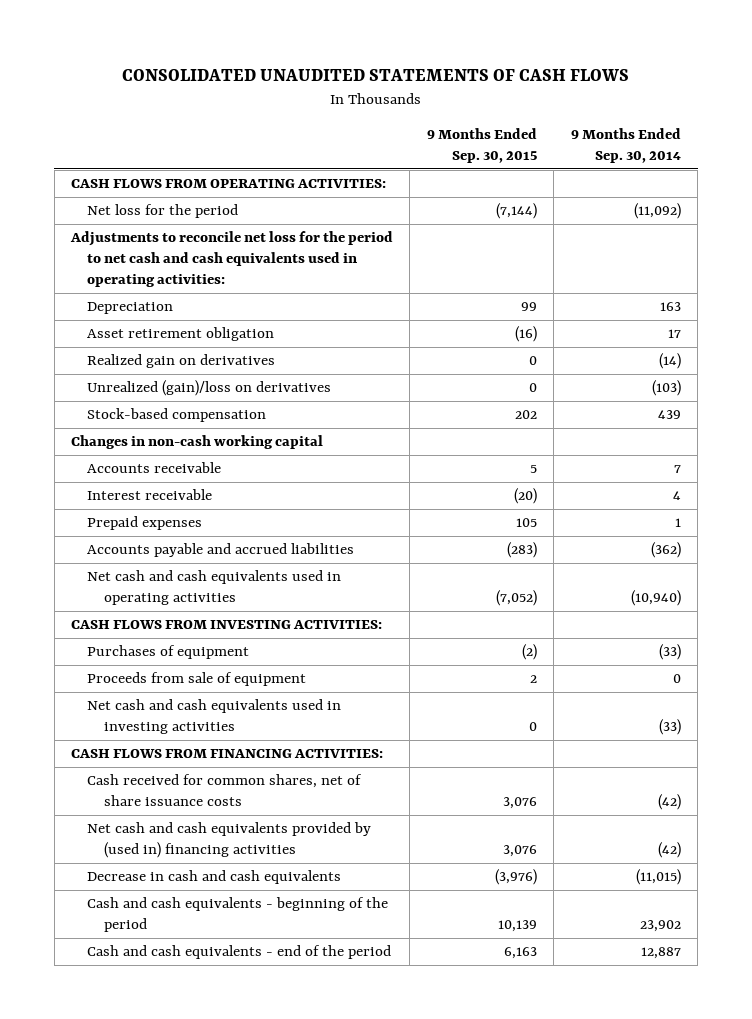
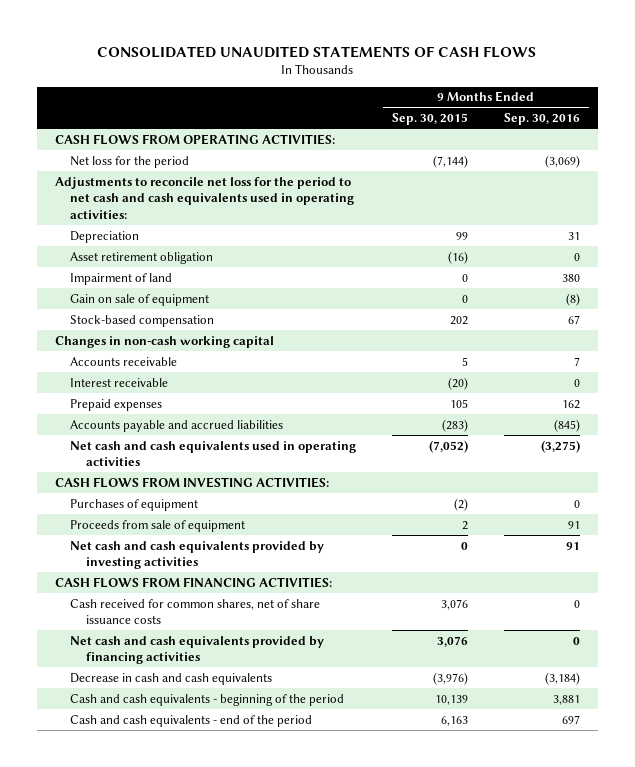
- | 9 Months Ended Sep. 30, 2015 | 9 Months Ended Sep. 30, 2014
+ | 9 Months Ended Sep. 30, 2015 | 9 Months Ended Sep. 30, 2016
- Realized gain on derivatives | 0 | (14)
- Unrealized (gain)/loss on derivatives | 0 | (103)
+ Impairment of land | 0 | 380
+ Gain on sale of equipment | 0 | (8)
- Net cash and cash equivalents used in investing activities | 0 | (33)
+ Net cash and cash equivalents provided by investing activities | 0 | 91
- Net cash and cash equivalents provided by (used in) financing activities | 3,076 | (42)
+ Net cash and cash equivalents provided by financing activities | 3,076 | 0

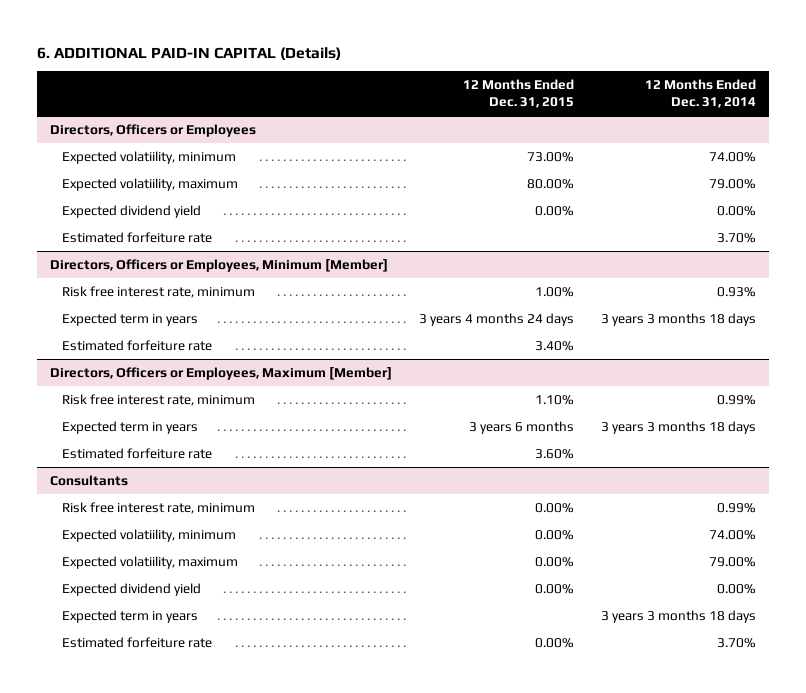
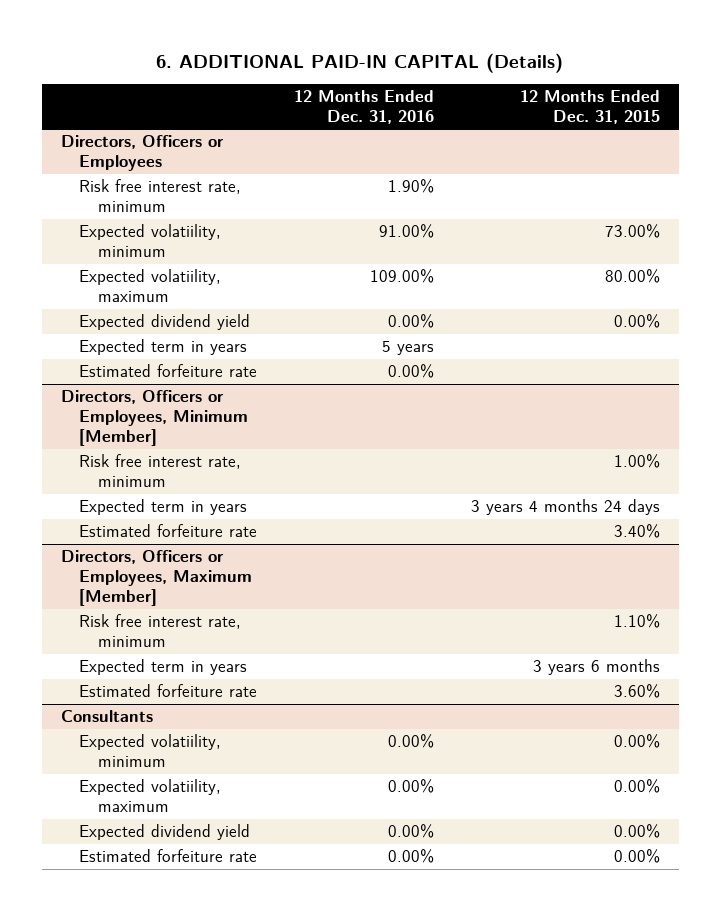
- | 12 Months Ended Dec. 31, 2015 | 12 Months Ended Dec. 31, 2014
+ | 12 Months Ended Dec. 31, 2016 | 12 Months Ended Dec. 31, 2015
@ Directors, Officers or Employees
+ Risk free interest rate, minimum | 1.90% |
+ Expected term in years | 5 years |
@ Consultants
- Risk free interest rate, minimum | 0.00% | 0.99%
- Expected term in years | | 3 years 3 months 18 days

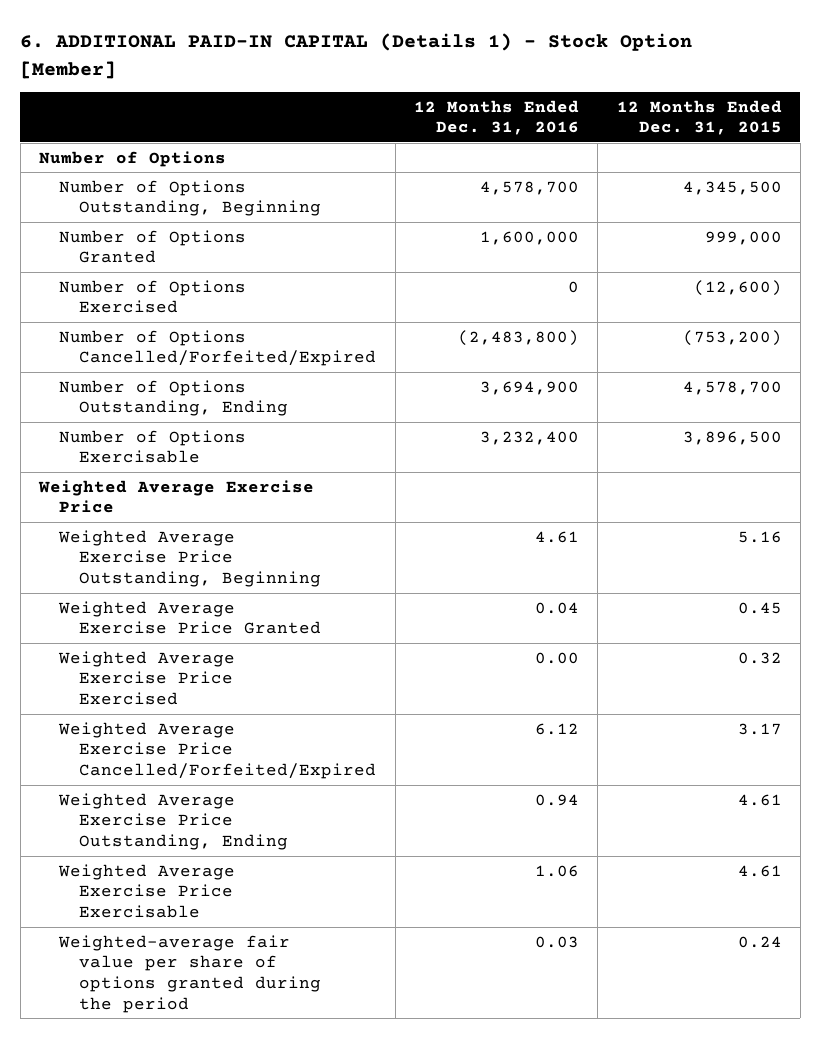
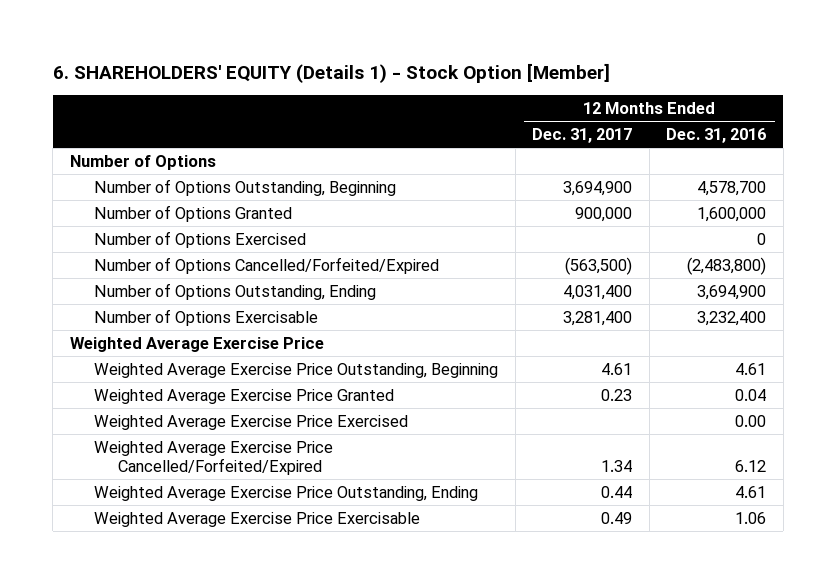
- 6. ADDITIONAL PAID-IN CAPITAL (Details 1) - Stock Option [Member]
+ 6. SHAREHOLDERS' EQUITY (Details 1) - Stock Option [Member]
- | 12 Months Ended Dec. 31, 2016 | 12 Months Ended Dec. 31, 2015
+ | 12 Months Ended Dec. 31, 2017 | 12 Months Ended Dec. 31, 2016
- Weighted Average Exercise Price Outstanding, Ending | 0.94 | 4.61
+ Weighted Average Exercise Price Outstanding, Ending | 0.44 | 4.61
- Weighted-average fair value per share of options granted during the period | 0.03 | 0.24

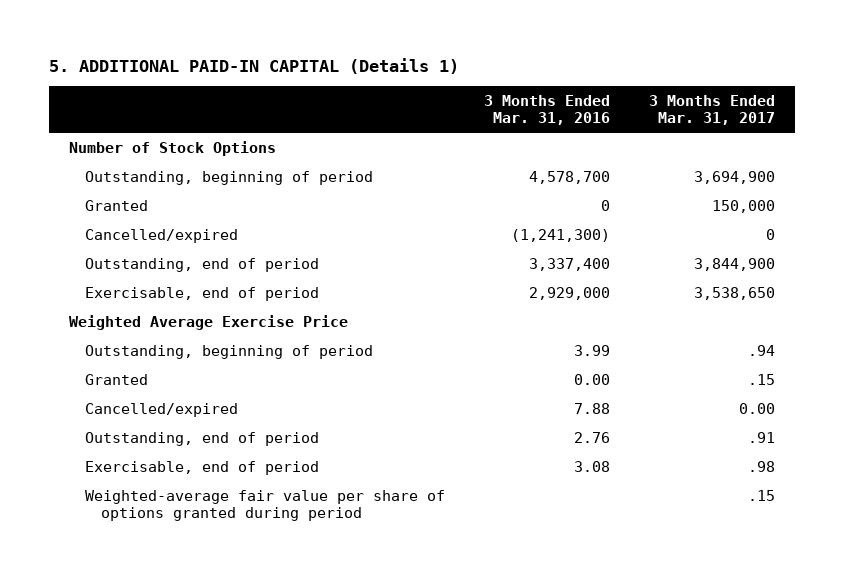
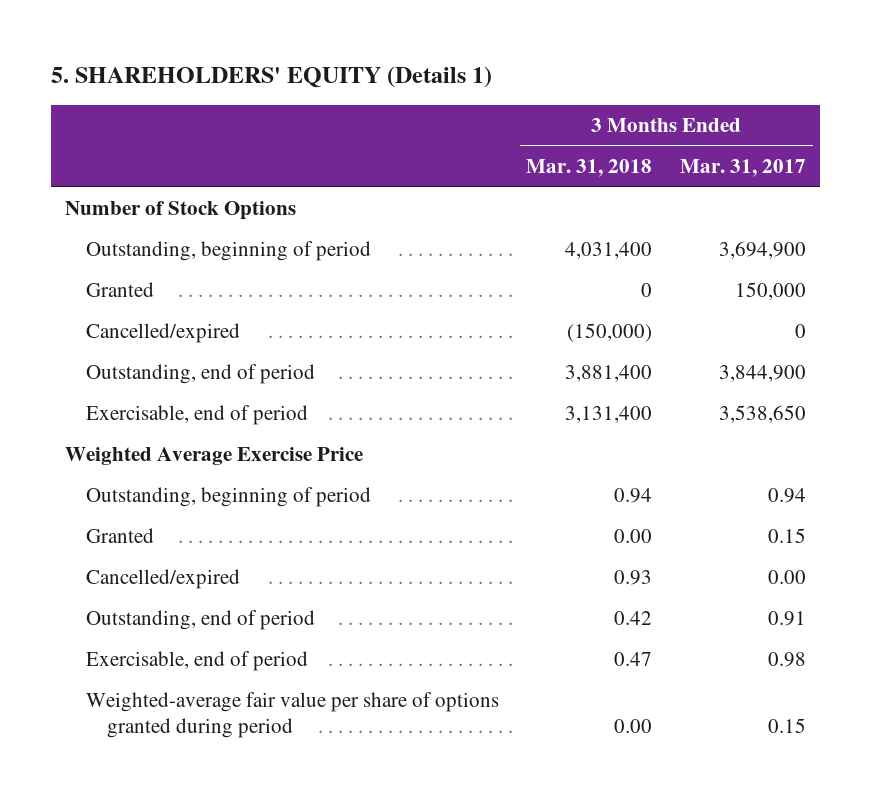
- 5. ADDITIONAL PAID-IN CAPITAL (Details 1)
+ 5. SHAREHOLDERS' EQUITY (Details 1)
- | 3 Months Ended Mar. 31, 2016 | 3 Months Ended Mar. 31, 2017
+ | 3 Months Ended Mar. 31, 2018 | 3 Months Ended Mar. 31, 2017
- Outstanding, beginning of period | 3.99 | .94
- Granted | 0.00 | .15
+ Outstanding, beginning of period | 0.94 | 0.94
+ Granted | 0.00 | 0.15
- Outstanding, end of period | 2.76 | .91
- Exercisable, end of period | 3.08 | .98
- Weighted-average fair value per share of options granted during period | | .15
+ Outstanding, end of period | 0.42 | 0.91
+ Exercisable, end of period | 0.47 | 0.98
+ Weighted-average fair value per share of options granted during period | 0.00 | 0.15

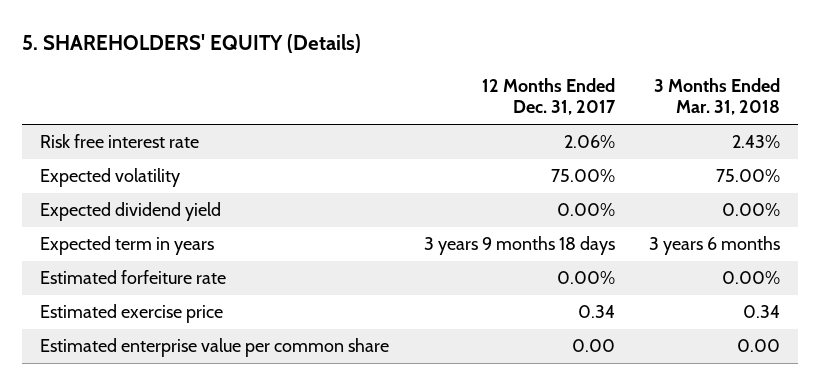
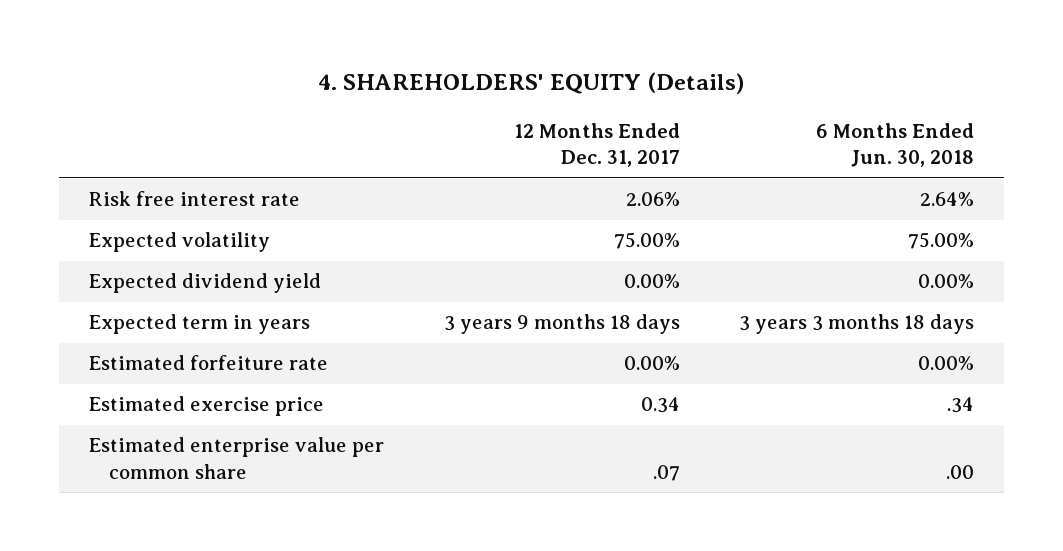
- 5. SHAREHOLDERS' EQUITY (Details)
+ 4. SHAREHOLDERS' EQUITY (Details)
- | 12 Months Ended Dec. 31, 2017 | 3 Months Ended Mar. 31, 2018
+ | 12 Months Ended Dec. 31, 2017 | 6 Months Ended Jun. 30, 2018
- Estimated enterprise value per common share | 0.00 | 0.00
+ Estimated enterprise value per common share | .07 | .00

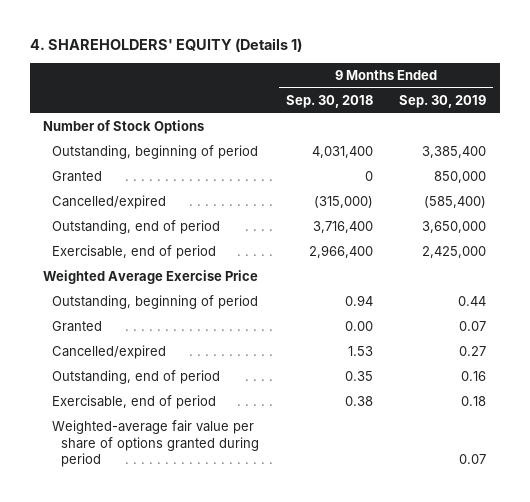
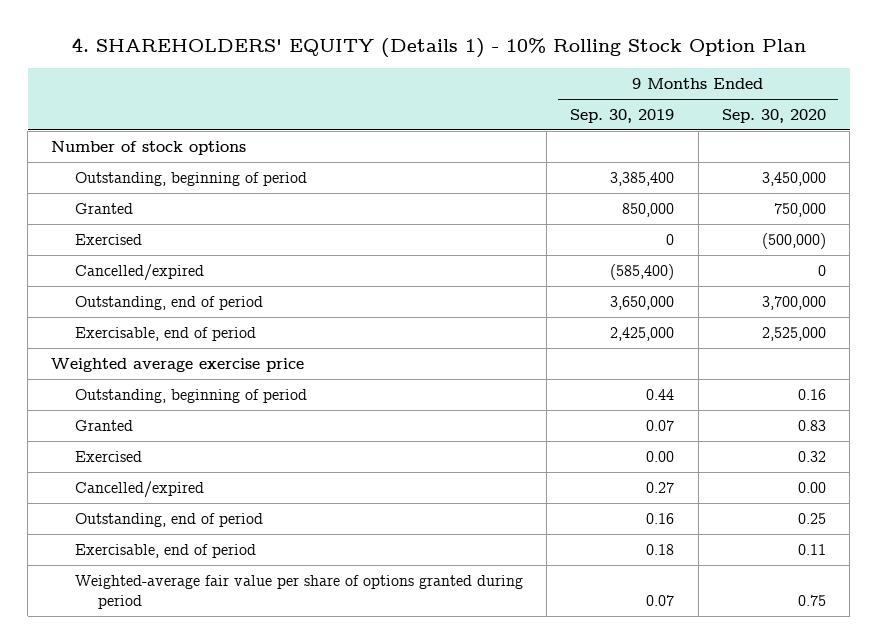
- 4. SHAREHOLDERS' EQUITY (Details 1)
+ 4. SHAREHOLDERS' EQUITY (Details 1) - 10% Rolling Stock Option Plan
- | 9 Months Ended Sep. 30, 2018 | 9 Months Ended Sep. 30, 2019
+ | 9 Months Ended Sep. 30, 2019 | 9 Months Ended Sep. 30, 2020
- Number of Stock Options
+ Number of stock options
+ Exercised | 0 | (500,000)
- Weighted Average Exercise Price
+ Weighted average exercise price
+ Exercised | 0.00 | 0.32

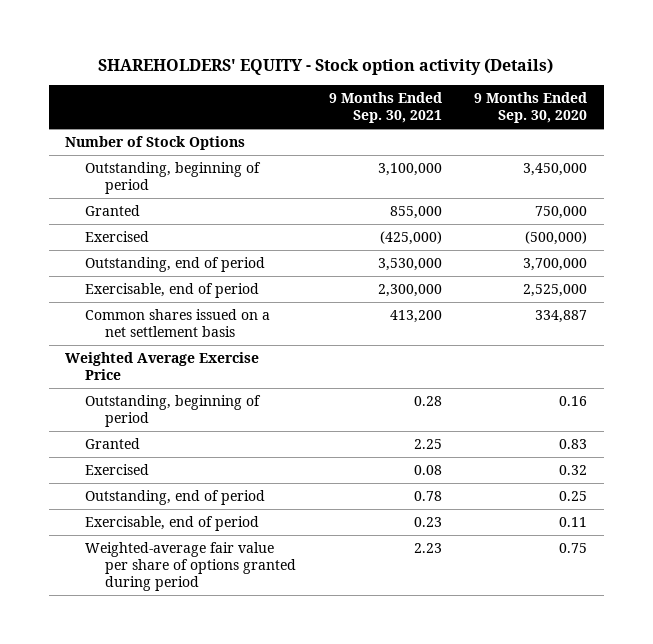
- 4. SHAREHOLDERS' EQUITY (Details 1) - 10% Rolling Stock Option Plan
+ SHAREHOLDERS' EQUITY - Stock option activity (Details)
- | 9 Months Ended Sep. 30, 2019 | 9 Months Ended Sep. 30, 2020
+ | 9 Months Ended Sep. 30, 2021 | 9 Months Ended Sep. 30, 2020
- Number of stock options
+ Number of Stock Options
- Cancelled/expired | (585,400) | 0
- Weighted average exercise price
+ Common shares issued on a net settlement basis | 413,200 | 334,887
+ Weighted Average Exercise Price
- Cancelled/expired | 0.27 | 0.00

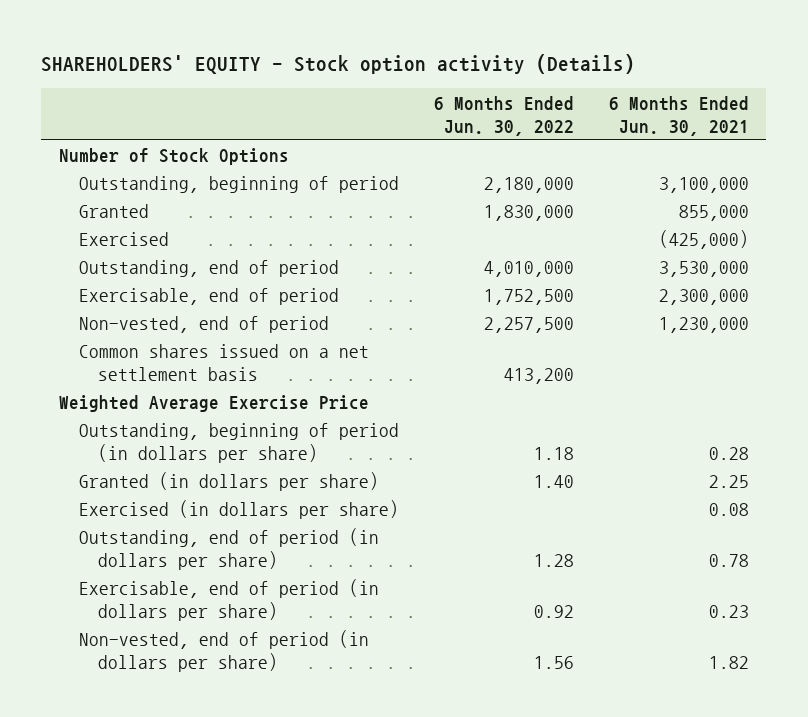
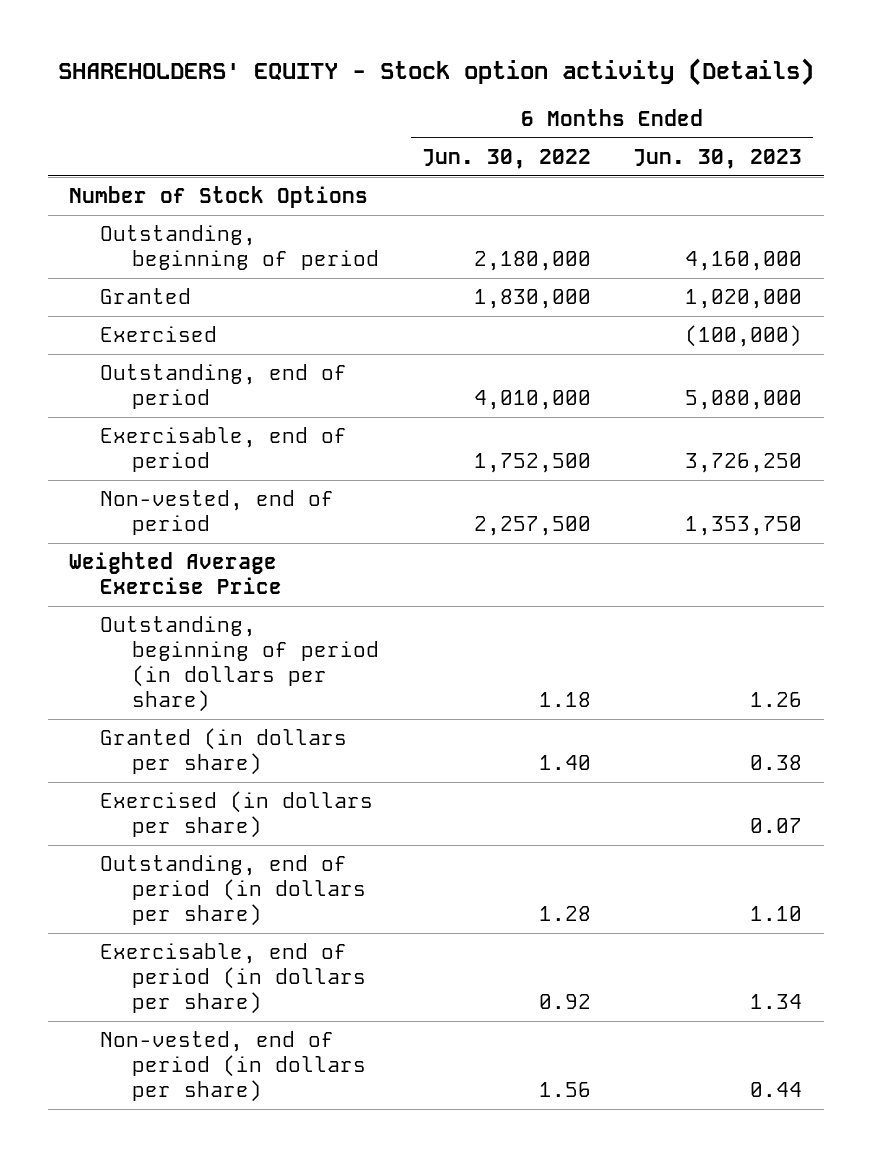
- | 6 Months Ended Jun. 30, 2022 | 6 Months Ended Jun. 30, 2021
+ | 6 Months Ended Jun. 30, 2022 | 6 Months Ended Jun. 30, 2023
- Common shares issued on a net settlement basis | 413,200 |

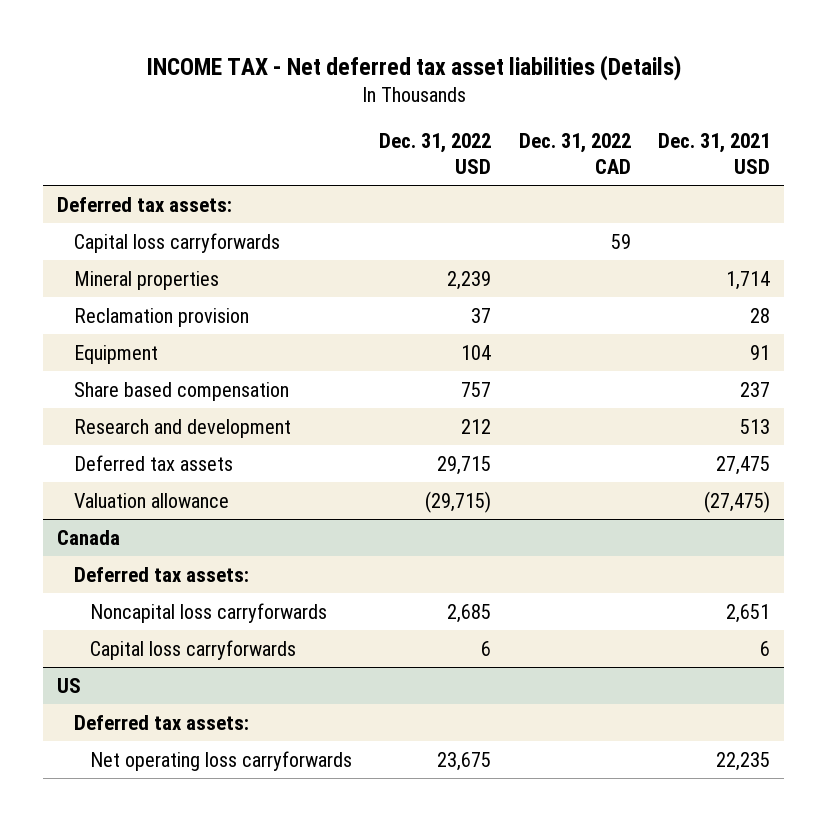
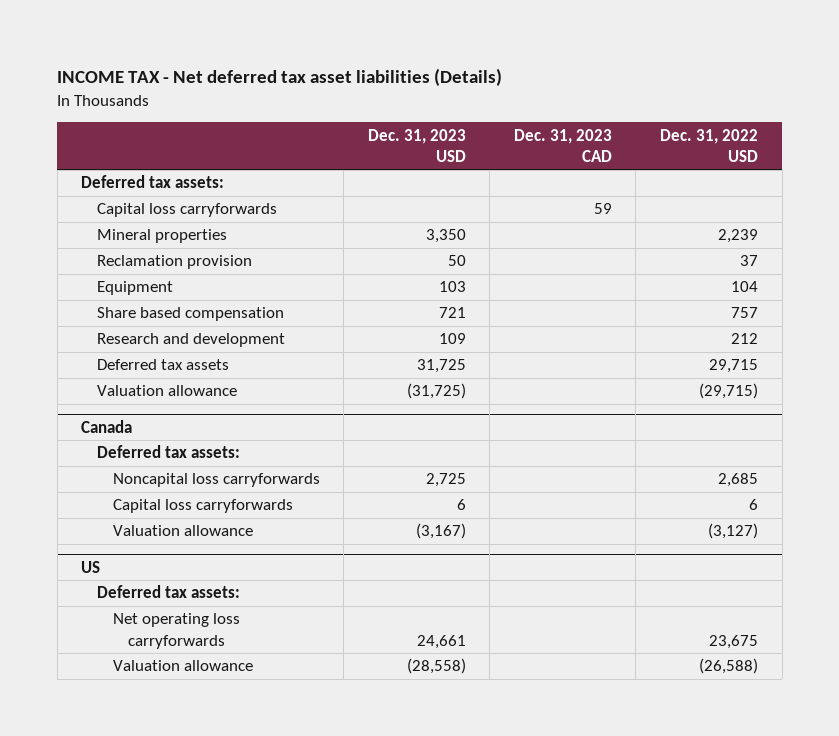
- | Dec. 31, 2022 USD | Dec. 31, 2022 CAD | Dec. 31, 2021 USD
+ | Dec. 31, 2023 USD | Dec. 31, 2023 CAD | Dec. 31, 2022 USD
@ Canada
+ Valuation allowance | (3,167) | | (3,127)
@ US
+ Valuation allowance | (28,558) | | (26,588)

